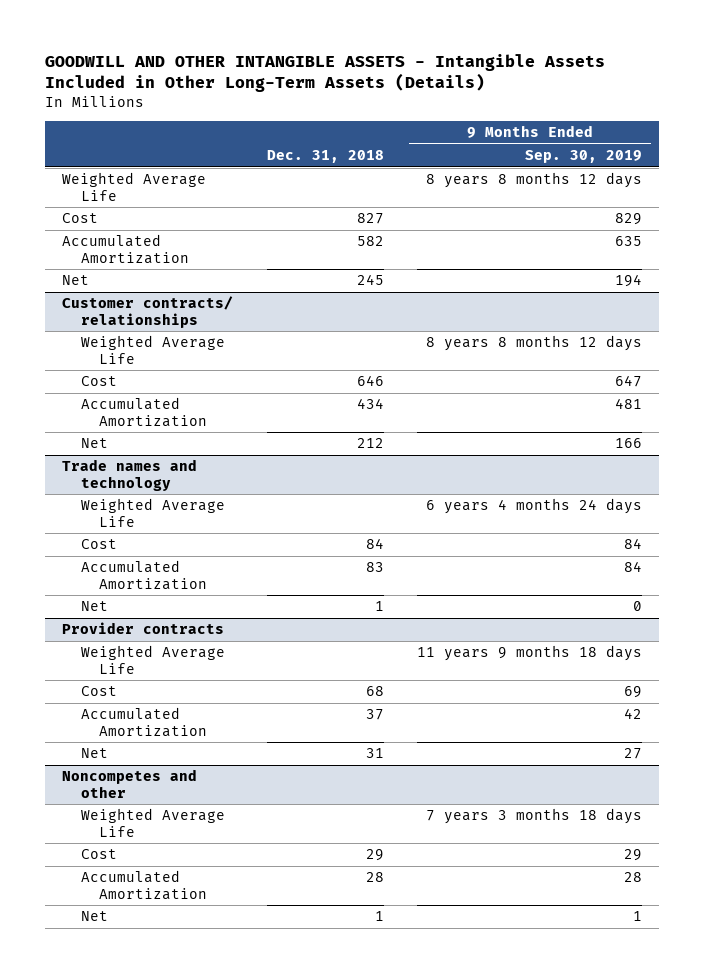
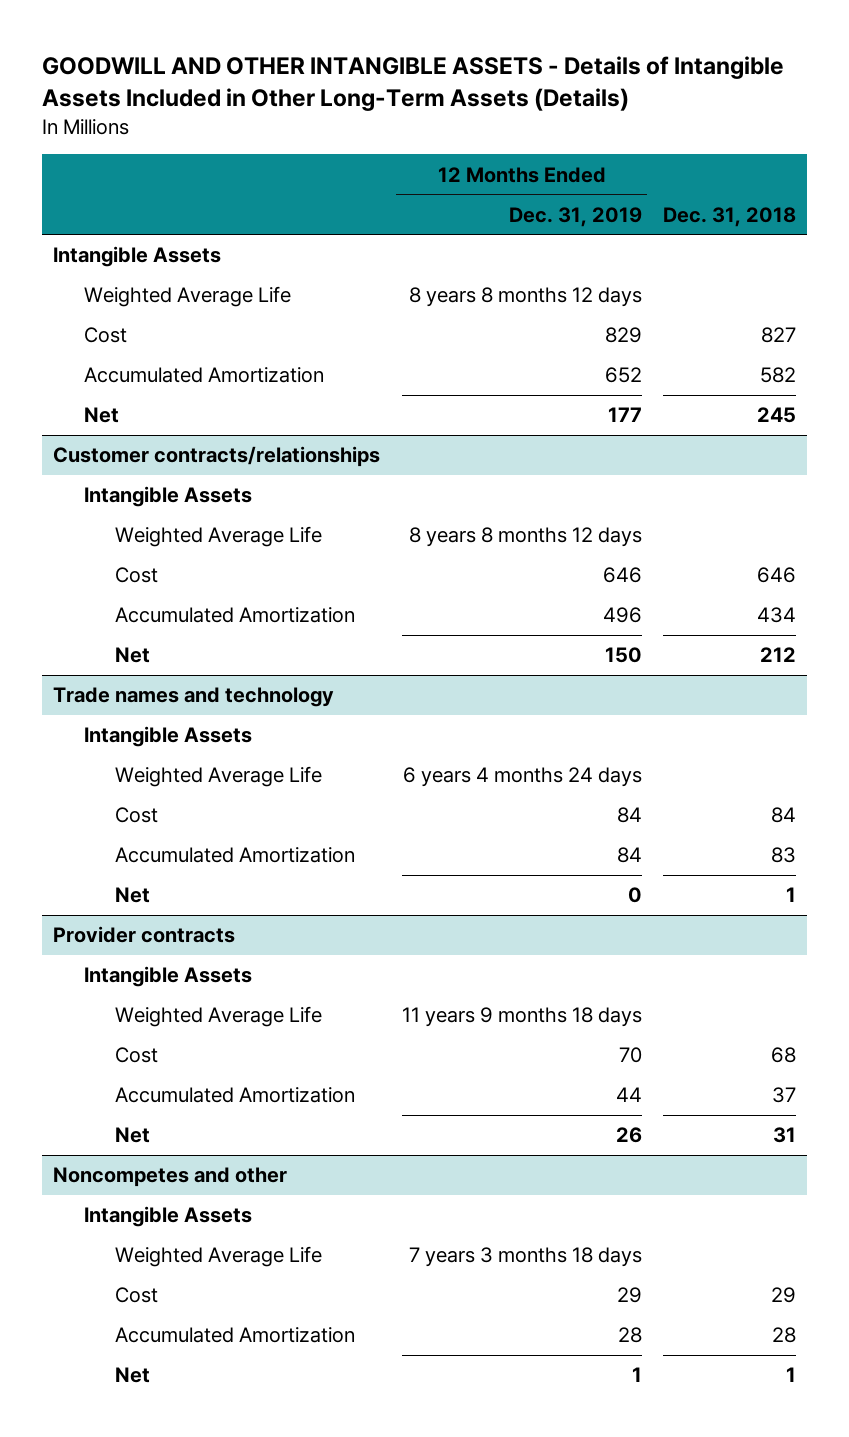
- GOODWILL AND OTHER INTANGIBLE ASSETS - Intangible Assets Included in Other Long-Term Assets (Details)
+ GOODWILL AND OTHER INTANGIBLE ASSETS - Details of Intangible Assets Included in Other Long-Term Assets (Details)
- | Dec. 31, 2018 | 9 Months Ended Sep. 30, 2019
+ | 12 Months Ended Dec. 31, 2019 | Dec. 31, 2018
+ Intangible Assets
- Customer contracts/ relationships
+ Customer contracts/relationships
+ Intangible Assets
@ Trade names and technology
+ Intangible Assets
@ Provider contracts
+ Intangible Assets
@ Noncompetes and other
+ Intangible Assets

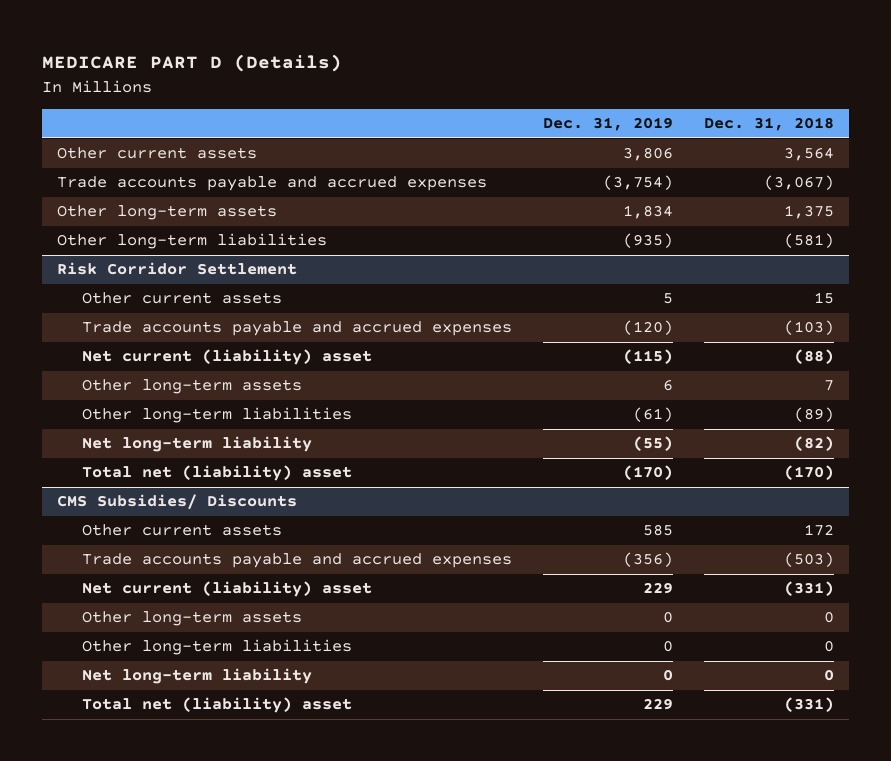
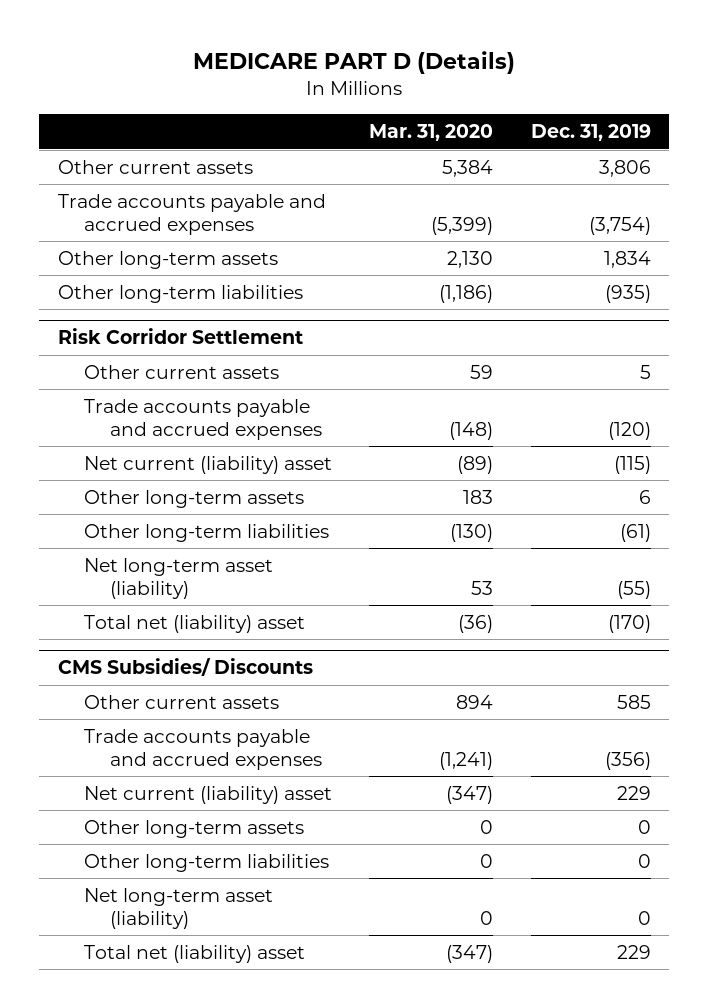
- | Dec. 31, 2019 | Dec. 31, 2018
+ | Mar. 31, 2020 | Dec. 31, 2019
@ Risk Corridor Settlement
- Net long-term liability | (55) | (82)
+ Net long-term asset (liability) | 53 | (55)
@ CMS Subsidies/ Discounts
- Net long-term liability | 0 | 0
+ Net long-term asset (liability) | 0 | 0

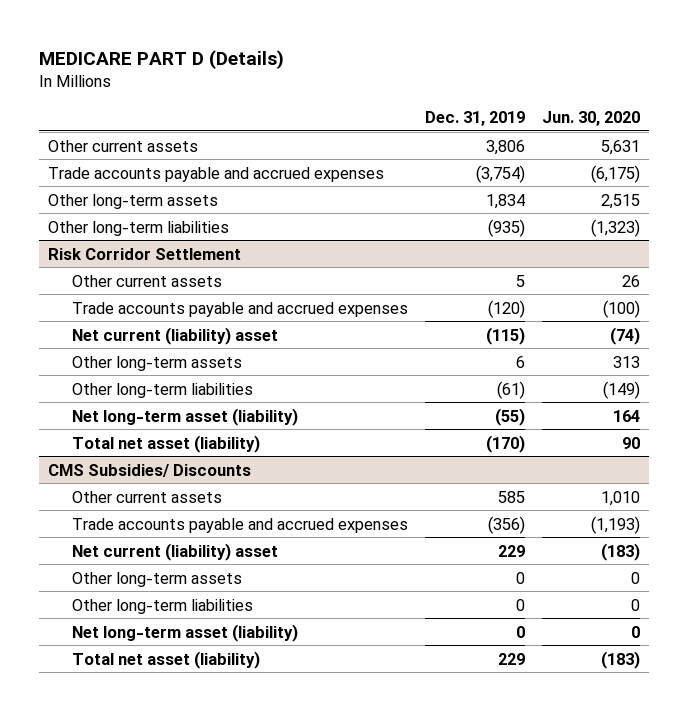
- | Mar. 31, 2020 | Dec. 31, 2019
+ | Dec. 31, 2019 | Jun. 30, 2020
@ Risk Corridor Settlement
- Total net (liability) asset | (36) | (170)
+ Total net asset (liability) | (170) | 90
@ CMS Subsidies/ Discounts
- Total net (liability) asset | (347) | 229
+ Total net asset (liability) | 229 | (183)

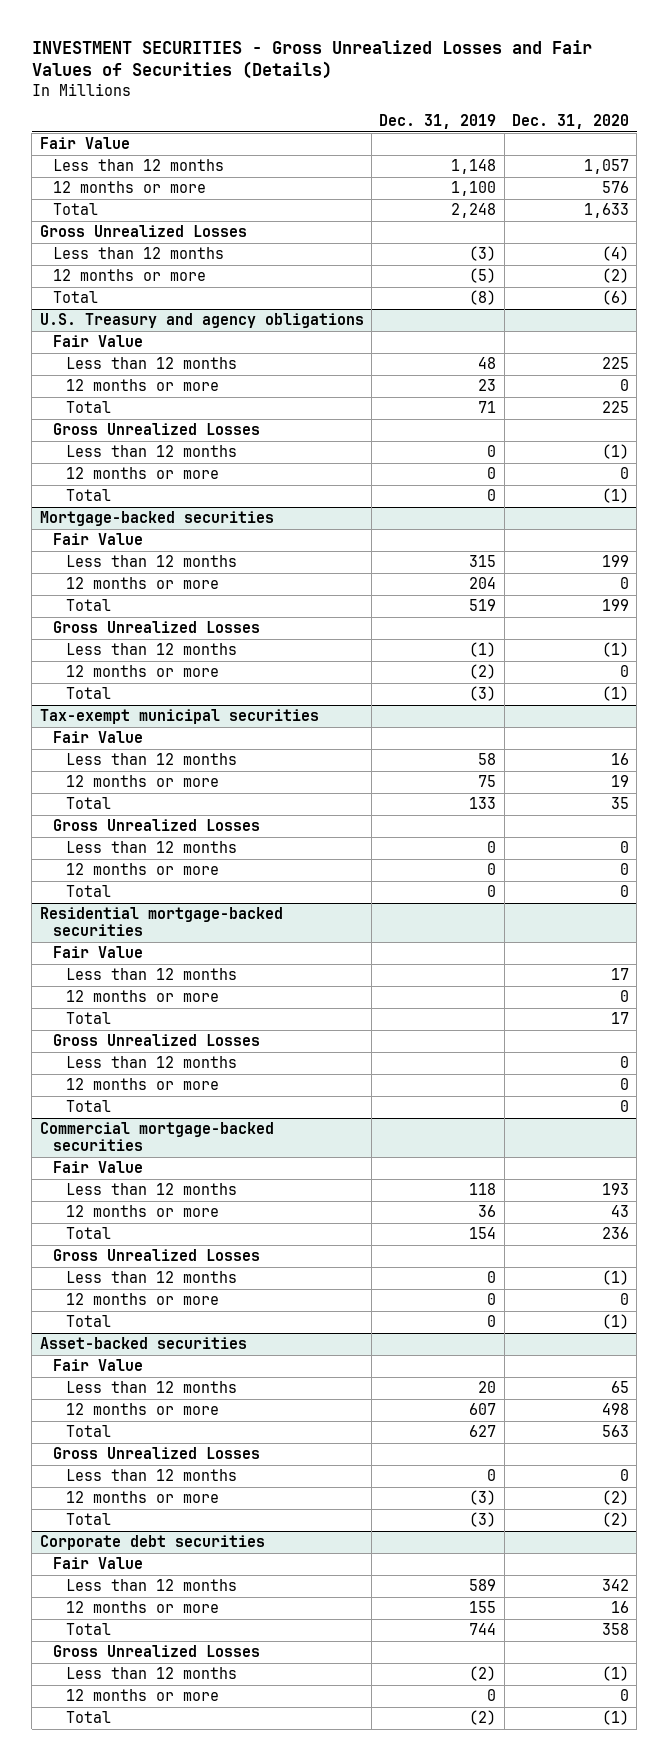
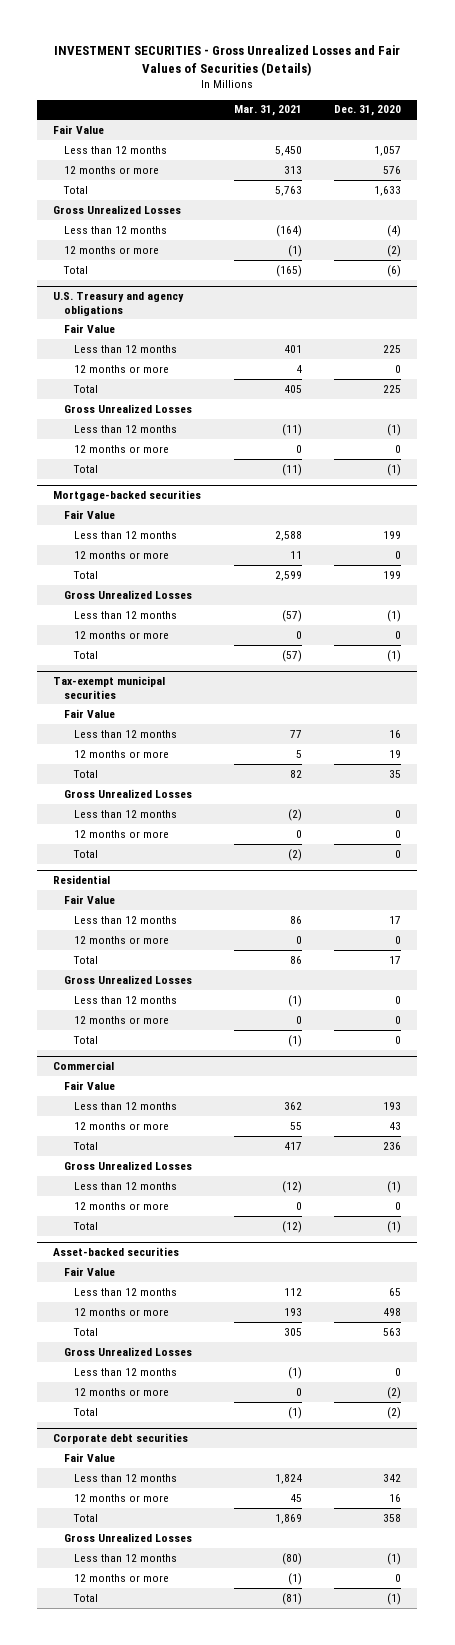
- | Dec. 31, 2019 | Dec. 31, 2020
+ | Mar. 31, 2021 | Dec. 31, 2020
- Residential mortgage-backed securities
+ Residential
- Commercial mortgage-backed securities
+ Commercial

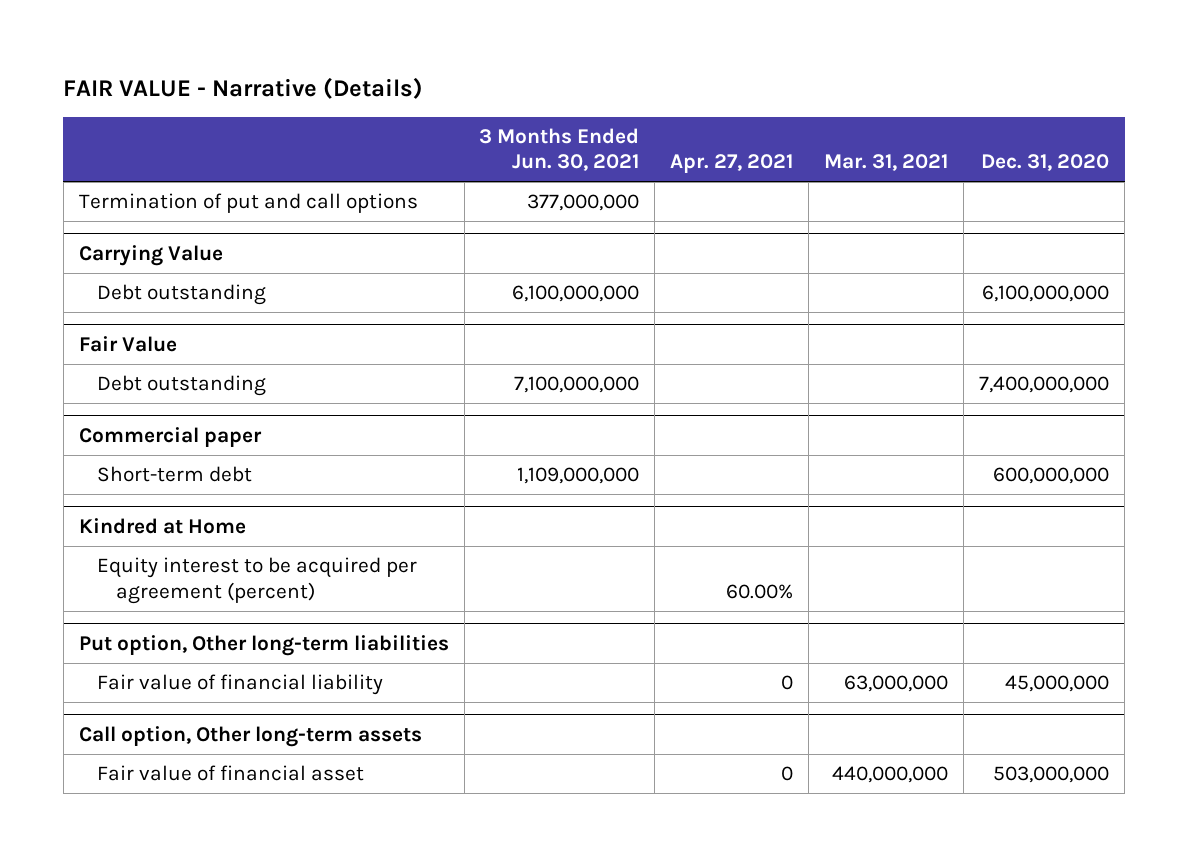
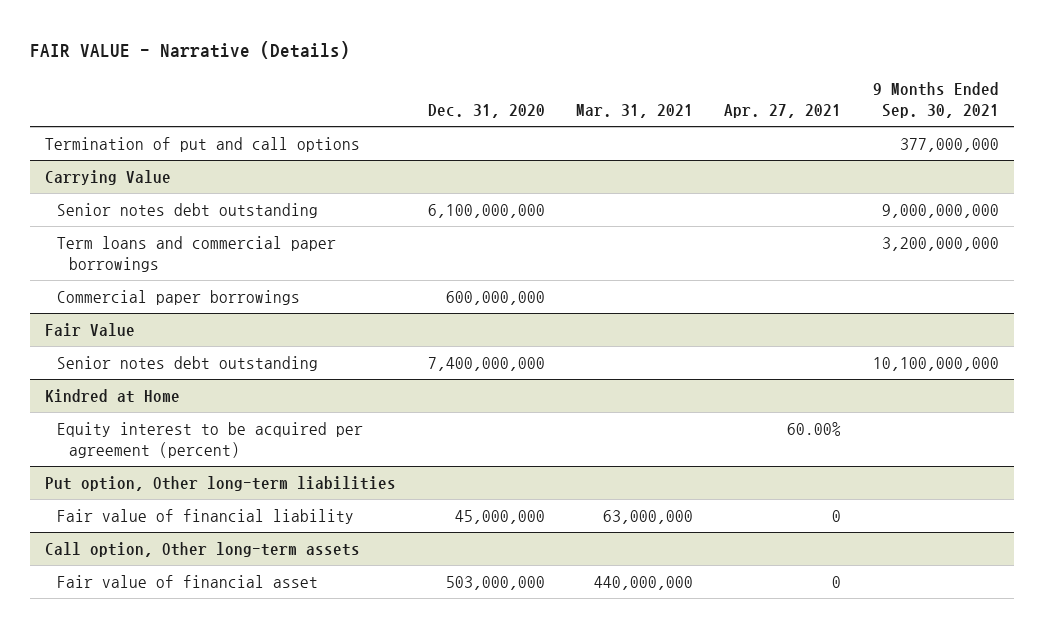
- | 3 Months Ended Jun. 30, 2021 | Apr. 27, 2021 | Mar. 31, 2021 | Dec. 31, 2020
+ | Dec. 31, 2020 | Mar. 31, 2021 | Apr. 27, 2021 | 9 Months Ended Sep. 30, 2021
@ Carrying Value
- Debt outstanding | 6,100,000,000 | | | 6,100,000,000
+ Senior notes debt outstanding | 6,100,000,000 | | | 9,000,000,000
+ Term loans and commercial paper borrowings | | | | 3,200,000,000
+ Commercial paper borrowings | 600,000,000 | | |
@ Fair Value
- Debt outstanding | 7,100,000,000 | | | 7,400,000,000
- Commercial paper
- Short-term debt | 1,109,000,000 | | | 600,000,000
@ Fair Value
+ Senior notes debt outstanding | 7,400,000,000 | | | 10,100,000,000

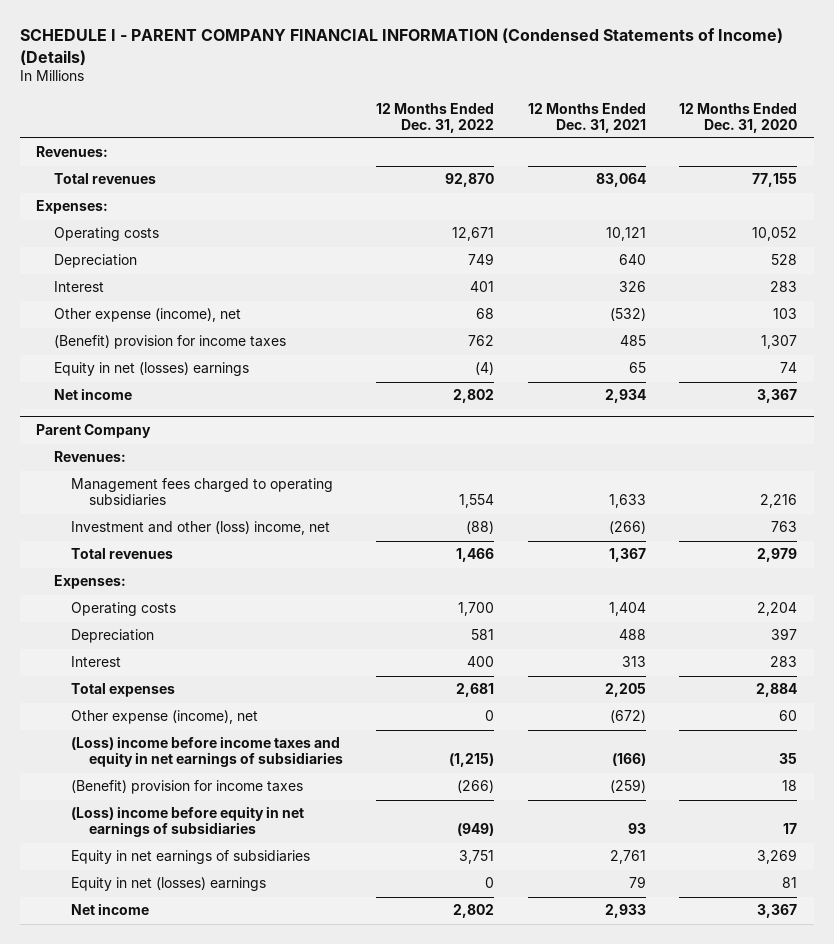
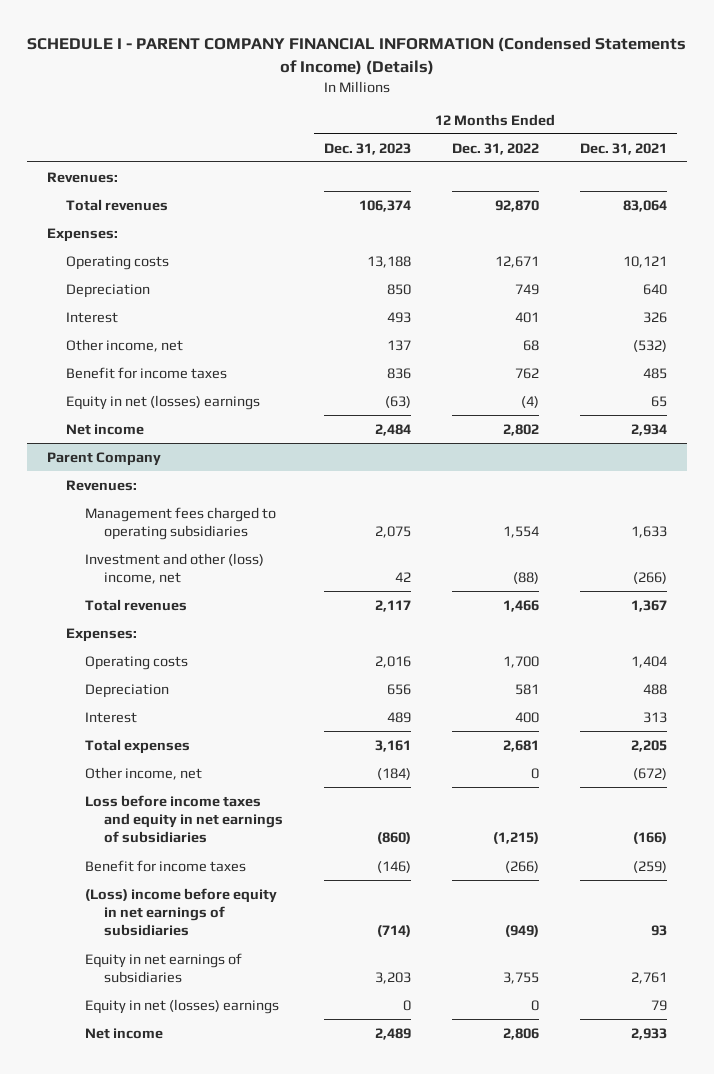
- | 12 Months Ended Dec. 31, 2022 | 12 Months Ended Dec. 31, 2021 | 12 Months Ended Dec. 31, 2020
+ | 12 Months Ended Dec. 31, 2023 | 12 Months Ended Dec. 31, 2022 | 12 Months Ended Dec. 31, 2021
- Other expense (income), net | 68 | (532) | 103
- (Benefit) provision for income taxes | 762 | 485 | 1,307
+ Other income, net | 137 | 68 | (532)
+ Benefit for income taxes | 836 | 762 | 485
@ Parent Company
- Other expense (income), net | 0 | (672) | 60
- (Loss) income before income taxes and equity in net earnings of subsidiaries | (1,215) | (166) | 35
- (Benefit) provision for income taxes | (266) | (259) | 18
+ Other income, net | (184) | 0 | (672)
+ Loss before income taxes and equity in net earnings of subsidiaries | (860) | (1,215) | (166)
+ Benefit for income taxes | (146) | (266) | (259)
- Equity in net earnings of subsidiaries | 3,751 | 2,761 | 3,269
+ Equity in net earnings of subsidiaries | 3,203 | 3,755 | 2,761
- Net income | 2,802 | 2,933 | 3,367
+ Net income | 2,489 | 2,806 | 2,933

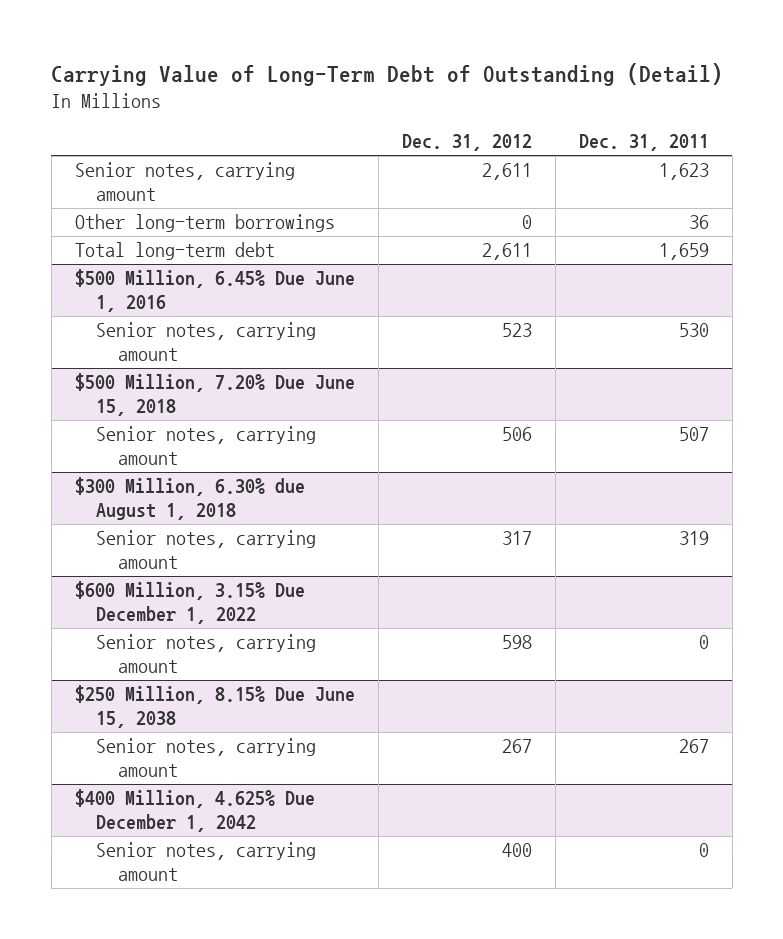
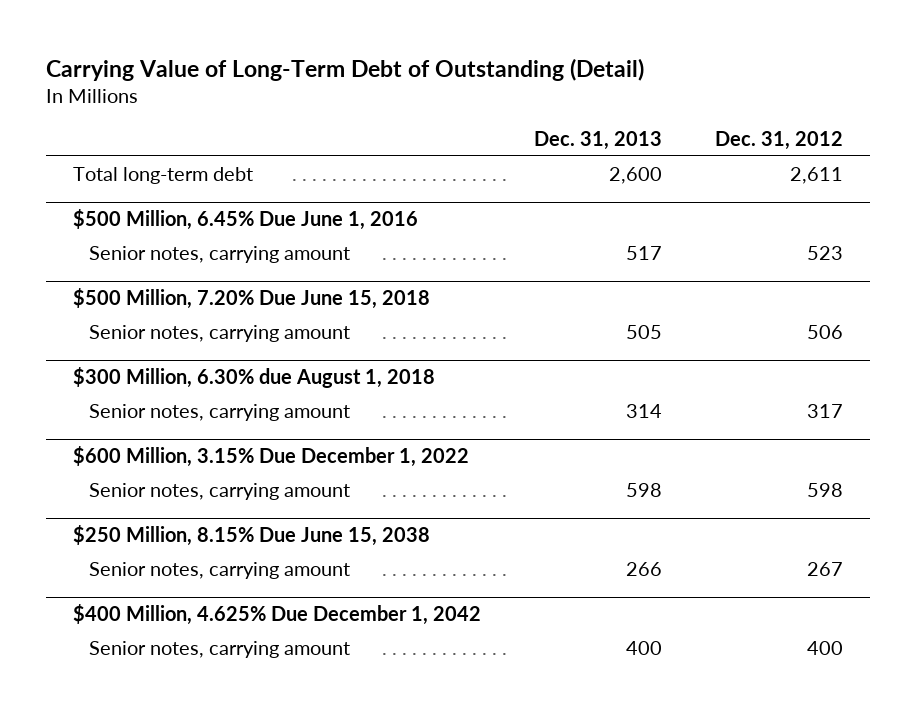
- | Dec. 31, 2012 | Dec. 31, 2011
+ | Dec. 31, 2013 | Dec. 31, 2012
- Senior notes, carrying amount | 2,611 | 1,623
- Other long-term borrowings | 0 | 36

